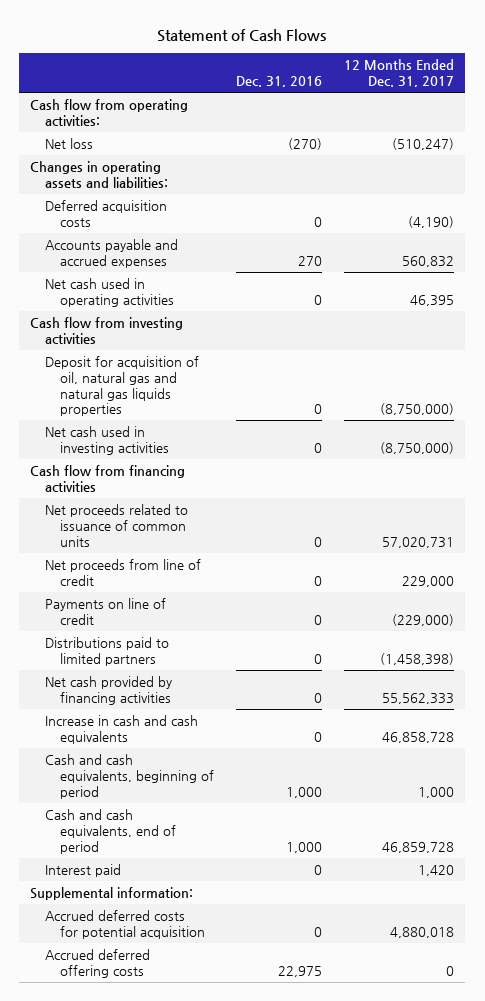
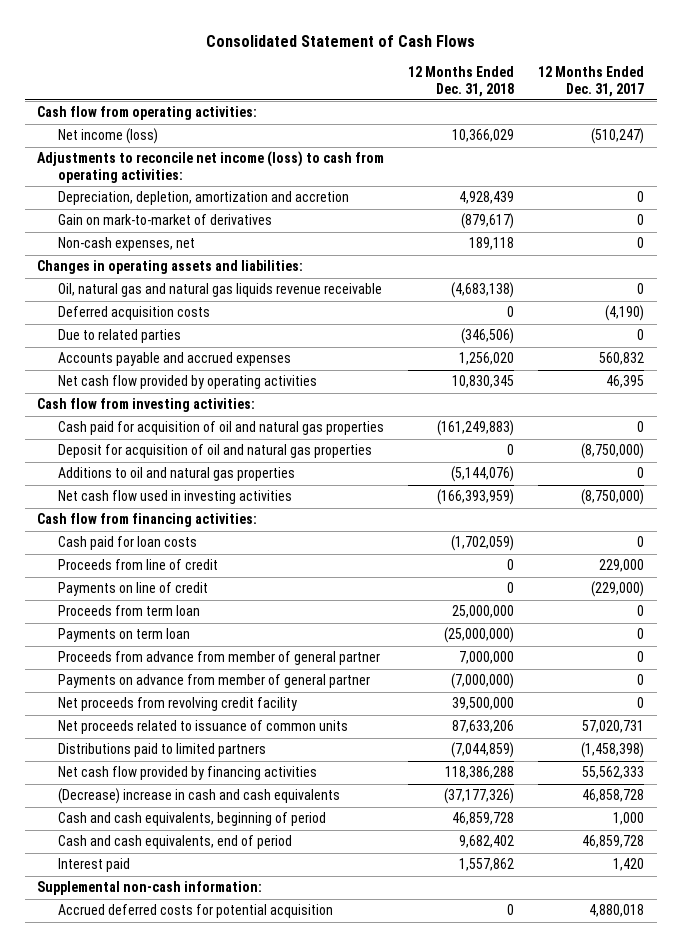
- Statement of Cash Flows
+ Consolidated Statement of Cash Flows
- | Dec. 31, 2016 | 12 Months Ended Dec. 31, 2017
+ | 12 Months Ended Dec. 31, 2018 | 12 Months Ended Dec. 31, 2017
- Net loss | (270) | (510,247)
+ Net income (loss) | 10,366,029 | (510,247)
+ Adjustments to reconcile net income (loss) to cash from operating activities:
+ Depreciation, depletion, amortization and accretion | 4,928,439 | 0
+ Gain on mark-to-market of derivatives | (879,617) | 0
+ Non-cash expenses, net | 189,118 | 0
+ Oil, natural gas and natural gas liquids revenue receivable | (4,683,138) | 0
+ Due to related parties | (346,506) | 0
- Net cash used in operating activities | 0 | 46,395
- Cash flow from investing activities
- Deposit for acquisition of oil, natural gas and natural gas liquids properties | 0 | (8,750,000)
- Net cash used in investing activities | 0 | (8,750,000)
- Cash flow from financing activities
- Net proceeds from line of credit | 0 | 229,000
+ Net cash flow provided by operating activities | 10,830,345 | 46,395
+ Cash flow from investing activities:
+ Cash paid for acquisition of oil and natural gas properties | (161,249,883) | 0
+ Deposit for acquisition of oil and natural gas properties | 0 | (8,750,000)
+ Additions to oil and natural gas properties | (5,144,076) | 0
+ Net cash flow used in investing activities | (166,393,959) | (8,750,000)
+ Cash flow from financing activities:
+ Cash paid for loan costs | (1,702,059) | 0
+ Proceeds from line of credit | 0 | 229,000
+ Proceeds from term loan | 25,000,000 | 0
+ Payments on term loan | (25,000,000) | 0
+ Proceeds from advance from member of general partner | 7,000,000 | 0
+ Payments on advance from member of general partner | (7,000,000) | 0
+ Net proceeds from revolving credit facility | 39,500,000 | 0
moved down: Net proceeds related to issuance of common units | 87,633,206 | 57,020,731
- Net cash provided by financing activities | 0 | 55,562,333
- Increase in cash and cash equivalents | 0 | 46,858,728
+ Net cash flow provided by financing activities | 118,386,288 | 55,562,333
+ (Decrease) increase in cash and cash equivalents | (37,177,326) | 46,858,728
- Supplemental information:
+ Supplemental non-cash information:
- Accrued deferred offering costs | 22,975 | 0

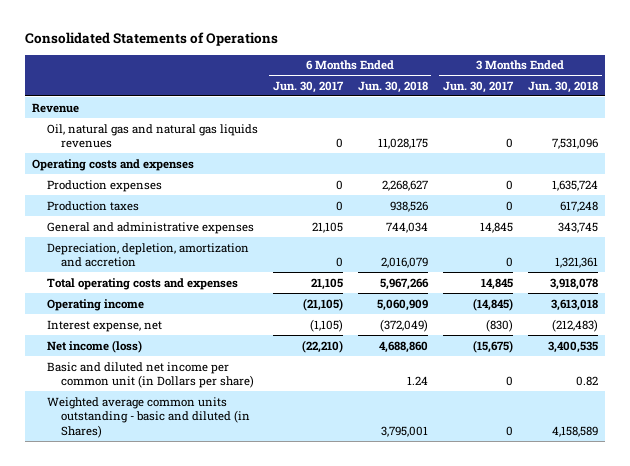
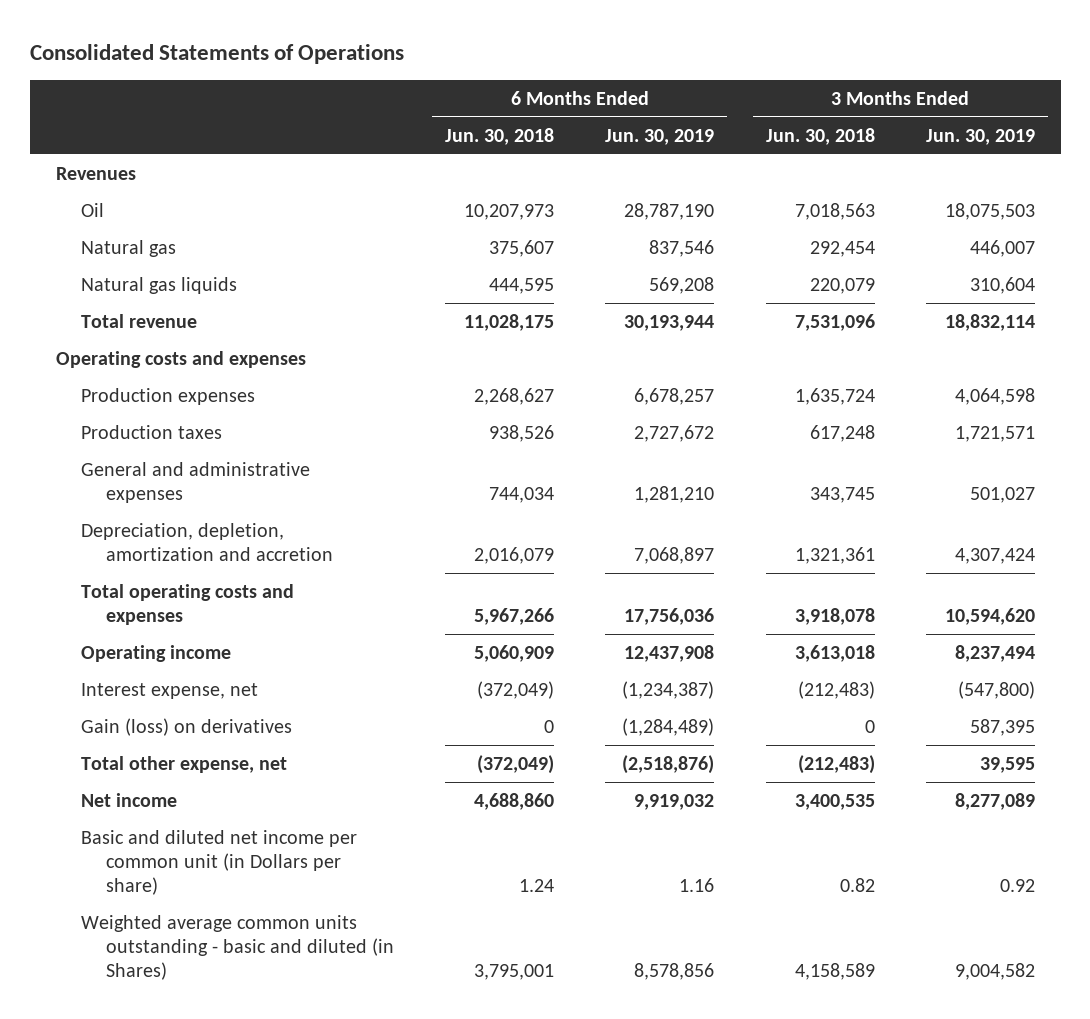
- | 6 Months Ended Jun. 30, 2017 | 6 Months Ended Jun. 30, 2018 | 3 Months Ended Jun. 30, 2017 | 3 Months Ended Jun. 30, 2018
+ | 6 Months Ended Jun. 30, 2018 | 6 Months Ended Jun. 30, 2019 | 3 Months Ended Jun. 30, 2018 | 3 Months Ended Jun. 30, 2019
- Revenue
- Oil, natural gas and natural gas liquids revenues | 0 | 11,028,175 | 0 | 7,531,096
+ Revenues
+ Oil | 10,207,973 | 28,787,190 | 7,018,563 | 18,075,503
+ Natural gas | 375,607 | 837,546 | 292,454 | 446,007
+ Natural gas liquids | 444,595 | 569,208 | 220,079 | 310,604
+ Total revenue | 11,028,175 | 30,193,944 | 7,531,096 | 18,832,114
- Net income (loss) | (22,210) | 4,688,860 | (15,675) | 3,400,535
+ Gain (loss) on derivatives | 0 | (1,284,489) | 0 | 587,395
+ Total other expense, net | (372,049) | (2,518,876) | (212,483) | 39,595
+ Net income | 4,688,860 | 9,919,032 | 3,400,535 | 8,277,089

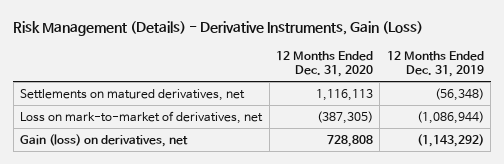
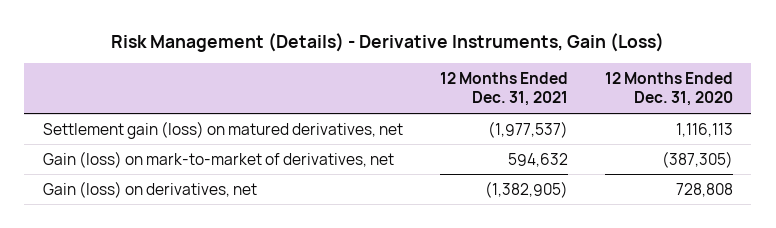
- | 12 Months Ended Dec. 31, 2020 | 12 Months Ended Dec. 31, 2019
+ | 12 Months Ended Dec. 31, 2021 | 12 Months Ended Dec. 31, 2020
- Settlements on matured derivatives, net | 1,116,113 | (56,348)
- Loss on mark-to-market of derivatives, net | (387,305) | (1,086,944)
+ Settlement gain (loss) on matured derivatives, net | (1,977,537) | 1,116,113
+ Gain (loss) on mark-to-market of derivatives, net | 594,632 | (387,305)

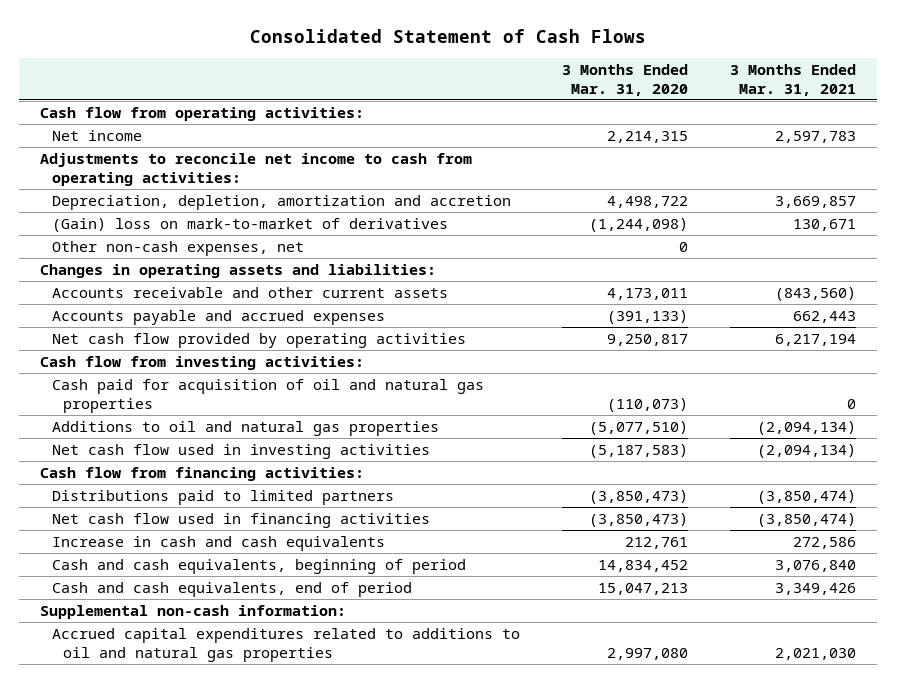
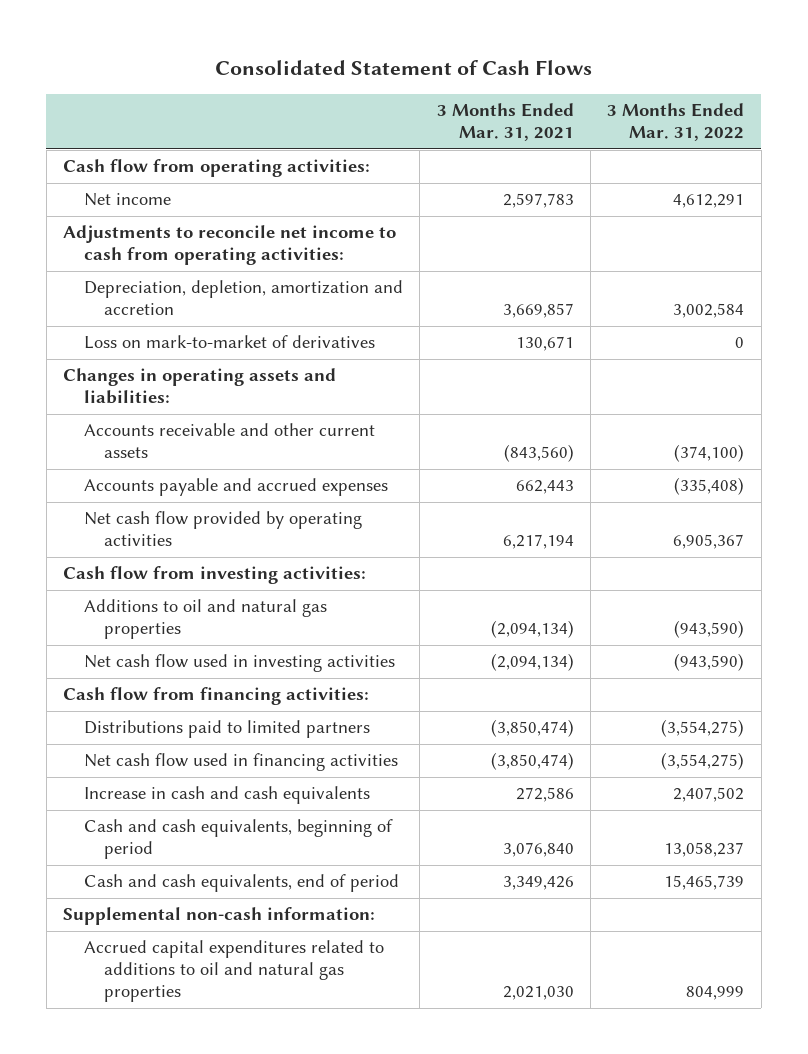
- | 3 Months Ended Mar. 31, 2020 | 3 Months Ended Mar. 31, 2021
+ | 3 Months Ended Mar. 31, 2021 | 3 Months Ended Mar. 31, 2022
- (Gain) loss on mark-to-market of derivatives | (1,244,098) | 130,671
- Other non-cash expenses, net | 0 |
+ Loss on mark-to-market of derivatives | 130,671 | 0
- Cash paid for acquisition of oil and natural gas properties | (110,073) | 0

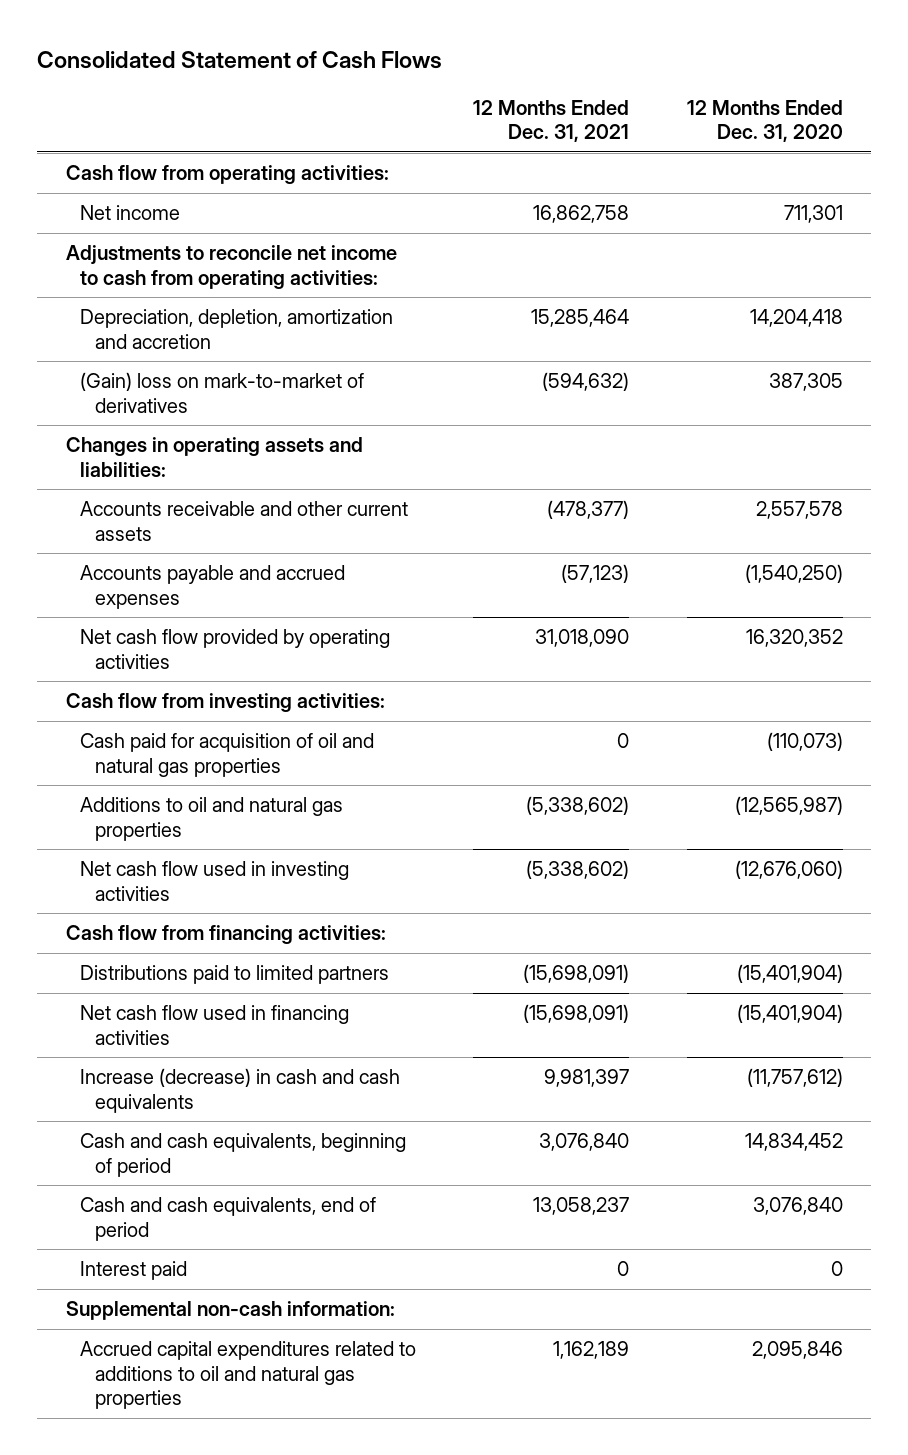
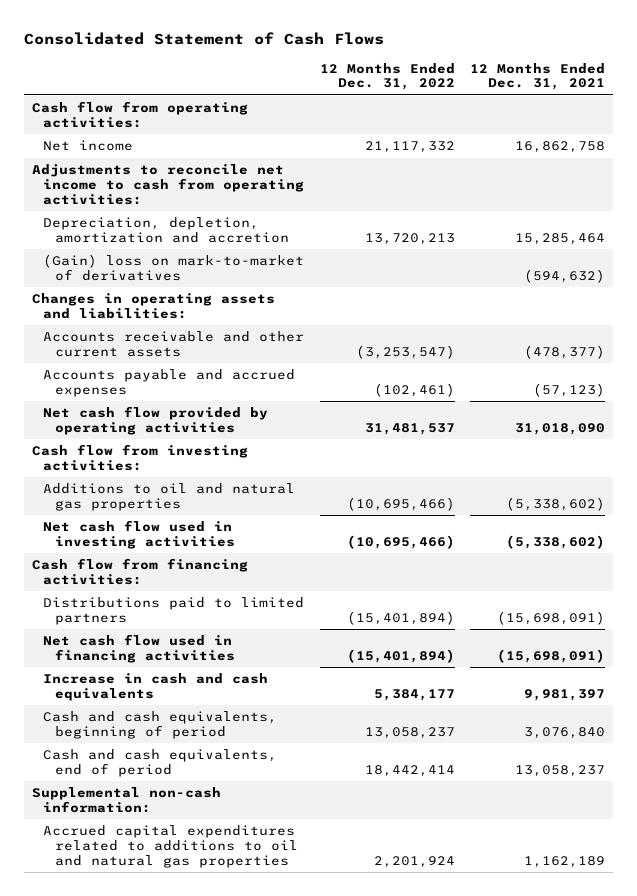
- | 12 Months Ended Dec. 31, 2021 | 12 Months Ended Dec. 31, 2020
+ | 12 Months Ended Dec. 31, 2022 | 12 Months Ended Dec. 31, 2021
- Cash paid for acquisition of oil and natural gas properties | 0 | (110,073)
- Increase (decrease) in cash and cash equivalents | 9,981,397 | (11,757,612)
+ Increase in cash and cash equivalents | 5,384,177 | 9,981,397
- Interest paid | 0 | 0

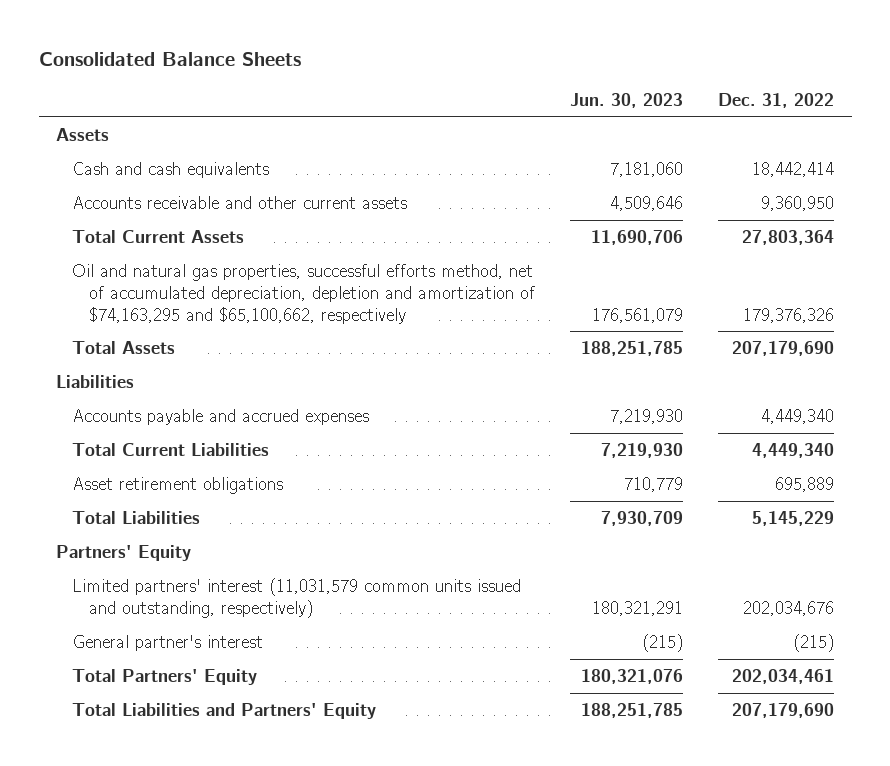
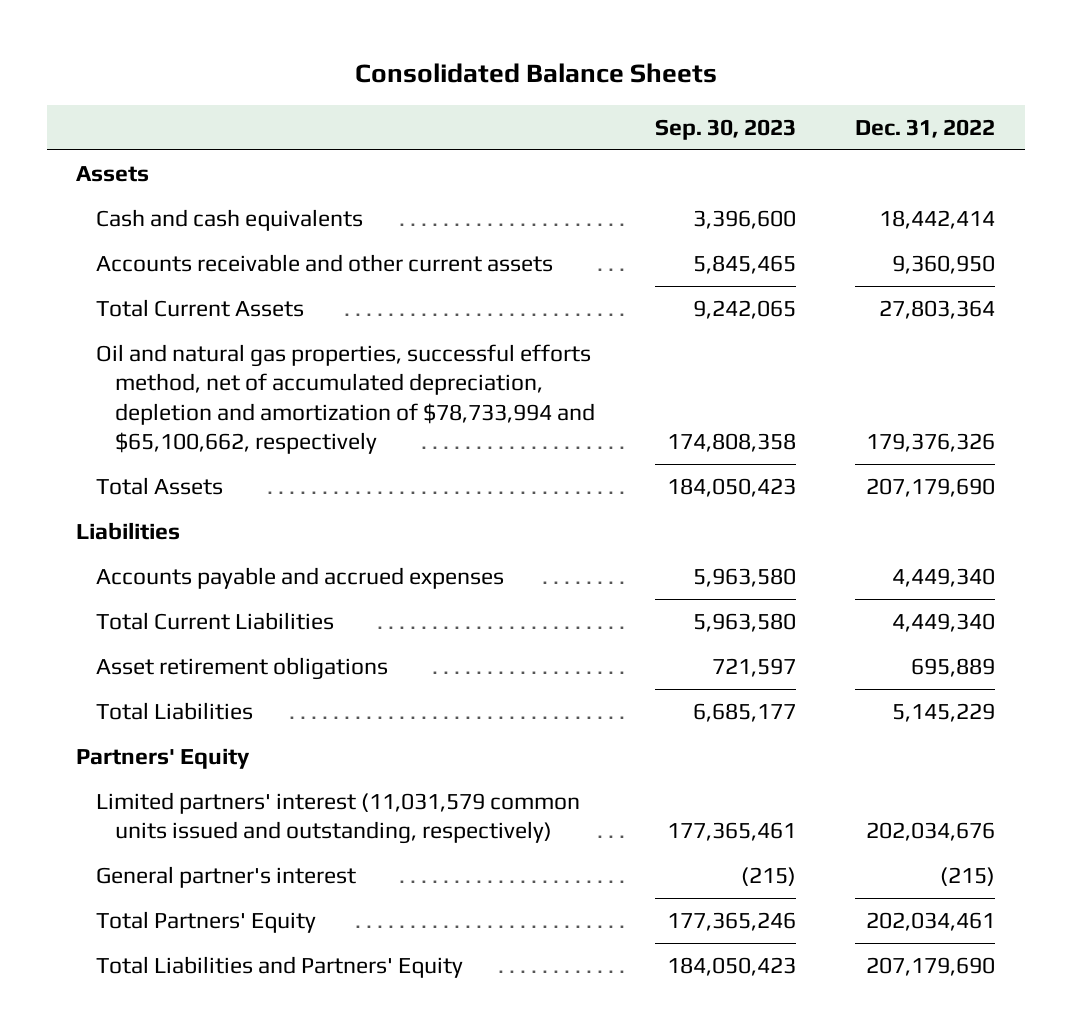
- | Jun. 30, 2023 | Dec. 31, 2022
+ | Sep. 30, 2023 | Dec. 31, 2022
- Oil and natural gas properties, successful efforts method, net of accumulated depreciation, depletion and amortization of $74,163,295 and $65,100,662, respectively | 176,561,079 | 179,376,326
+ Oil and natural gas properties, successful efforts method, net of accumulated depreciation, depletion and amortization of $78,733,994 and $65,100,662, respectively | 174,808,358 | 179,376,326

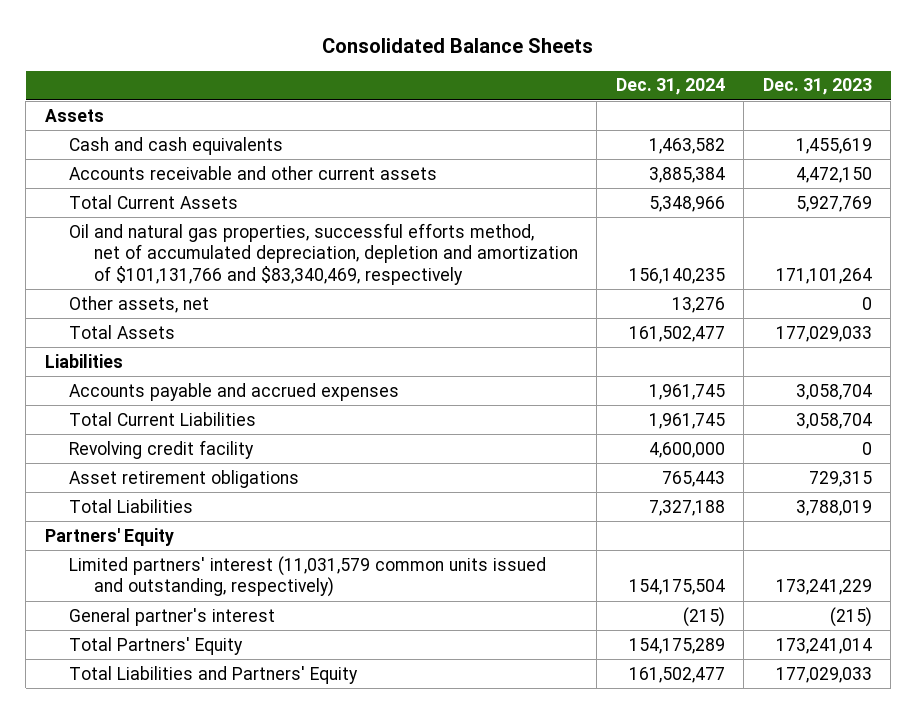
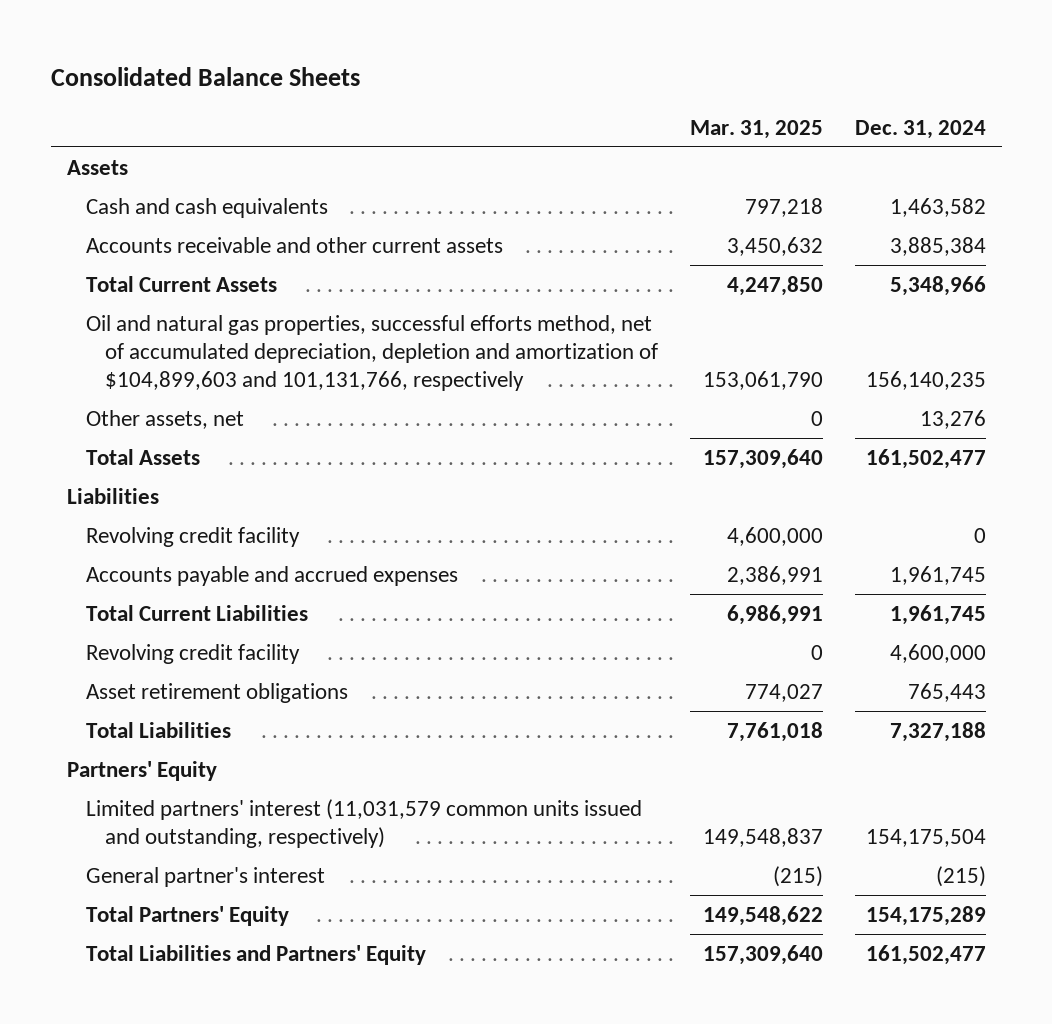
- | Dec. 31, 2024 | Dec. 31, 2023
+ | Mar. 31, 2025 | Dec. 31, 2024
- Oil and natural gas properties, successful efforts method, net of accumulated depreciation, depletion and amortization of $101,131,766 and $83,340,469, respectively | 156,140,235 | 171,101,264
+ Oil and natural gas properties, successful efforts method, net of accumulated depreciation, depletion and amortization of $104,899,603 and 101,131,766, respectively | 153,061,790 | 156,140,235
+ Revolving credit facility | 4,600,000 | 0

